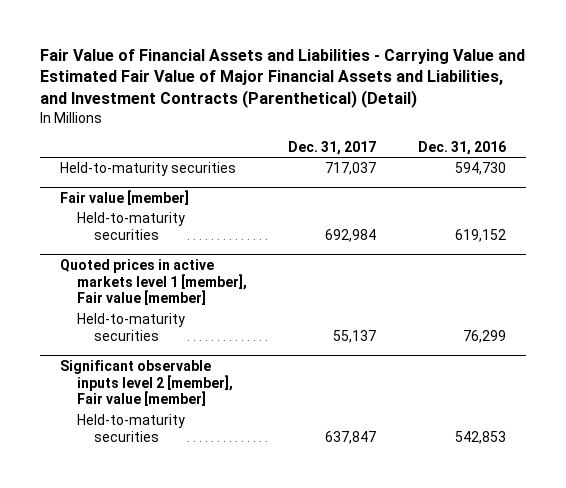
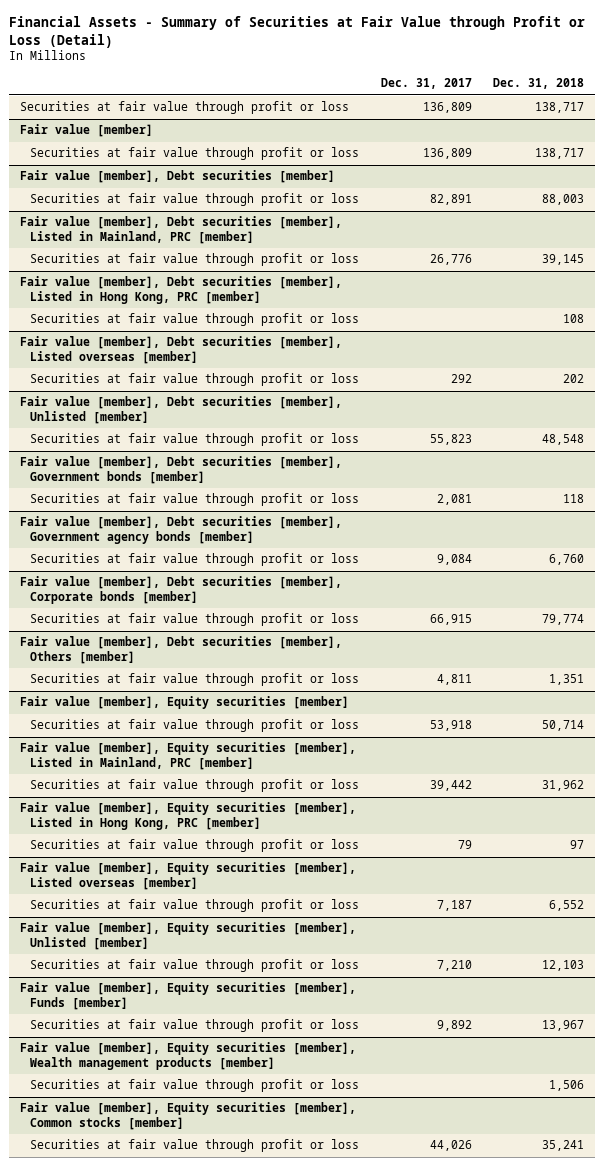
- Fair Value of Financial Assets and Liabilities - Carrying Value and Estimated Fair Value of Major Financial Assets and Liabilities, and Investment Contracts (Parenthetical) (Detail)
+ Financial Assets - Summary of Securities at Fair Value through Profit or Loss (Detail)
- | Dec. 31, 2017 | Dec. 31, 2016
+ | Dec. 31, 2017 | Dec. 31, 2018
- Held-to-maturity securities | 717,037 | 594,730
+ Securities at fair value through profit or loss | 136,809 | 138,717
@ Fair value [member]
- Held-to-maturity securities | 692,984 | 619,152
- Quoted prices in active markets level 1 [member], Fair value [member]
- Held-to-maturity securities | 55,137 | 76,299
- Significant observable inputs level 2 [member], Fair value [member]
- Held-to-maturity securities | 637,847 | 542,853
@ Fair value [member]
+ Securities at fair value through profit or loss | 136,809 | 138,717
+ Fair value [member], Debt securities [member]
+ Securities at fair value through profit or loss | 82,891 | 88,003
+ Fair value [member], Debt securities [member], Listed in Mainland, PRC [member]
+ Securities at fair value through profit or loss | 26,776 | 39,145
+ Fair value [member], Debt securities [member], Listed in Hong Kong, PRC [member]
+ Securities at fair value through profit or loss | | 108
+ Fair value [member], Debt securities [member], Listed overseas [member]
+ Securities at fair value through profit or loss | 292 | 202
+ Fair value [member], Debt securities [member], Unlisted [member]
+ Securities at fair value through profit or loss | 55,823 | 48,548
+ Fair value [member], Debt securities [member], Government bonds [member]
+ Securities at fair value through profit or loss | 2,081 | 118
+ Fair value [member], Debt securities [member], Government agency bonds [member]
+ Securities at fair value through profit or loss | 9,084 | 6,760
+ Fair value [member], Debt securities [member], Corporate bonds [member]
+ Securities at fair value through profit or loss | 66,915 | 79,774
+ Fair value [member], Debt securities [member], Others [member]
+ Securities at fair value through profit or loss | 4,811 | 1,351
+ Fair value [member], Equity securities [member]
+ Securities at fair value through profit or loss | 53,918 | 50,714
+ Fair value [member], Equity securities [member], Listed in Mainland, PRC [member]
+ Securities at fair value through profit or loss | 39,442 | 31,962
+ Fair value [member], Equity securities [member], Listed in Hong Kong, PRC [member]
+ Securities at fair value through profit or loss | 79 | 97
+ Fair value [member], Equity securities [member], Listed overseas [member]
+ Securities at fair value through profit or loss | 7,187 | 6,552
+ Fair value [member], Equity securities [member], Unlisted [member]
+ Securities at fair value through profit or loss | 7,210 | 12,103
+ Fair value [member], Equity securities [member], Funds [member]
+ Securities at fair value through profit or loss | 9,892 | 13,967
+ Fair value [member], Equity securities [member], Wealth management products [member]
+ Securities at fair value through profit or loss | | 1,506
+ Fair value [member], Equity securities [member], Common stocks [member]
+ Securities at fair value through profit or loss | 44,026 | 35,241

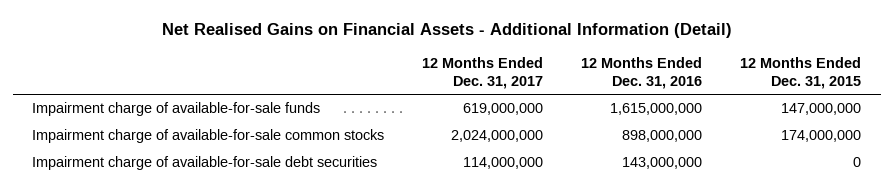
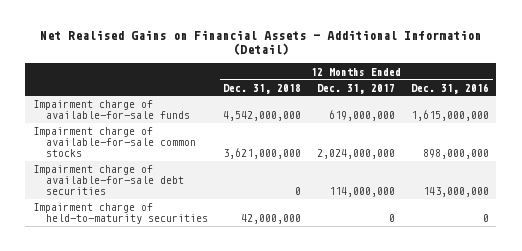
- | 12 Months Ended Dec. 31, 2017 | 12 Months Ended Dec. 31, 2016 | 12 Months Ended Dec. 31, 2015
+ | 12 Months Ended Dec. 31, 2018 | 12 Months Ended Dec. 31, 2017 | 12 Months Ended Dec. 31, 2016
+ Impairment charge of held-to-maturity securities | 42,000,000 | 0 | 0

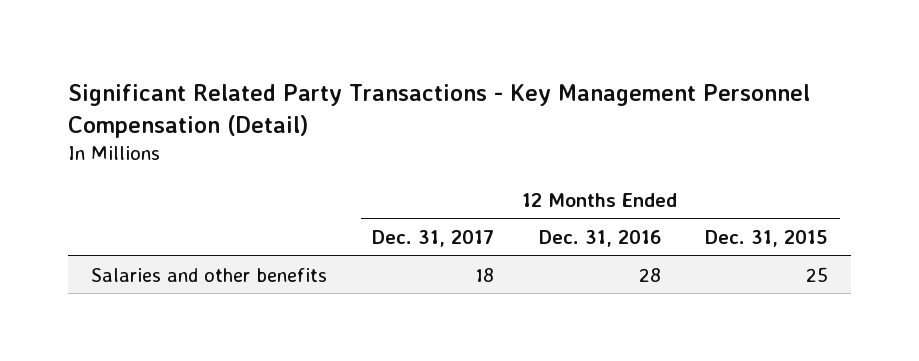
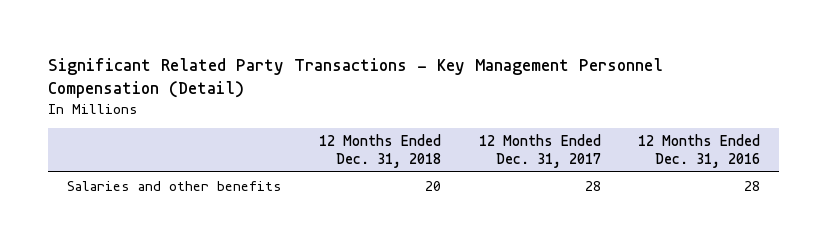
- | 12 Months Ended Dec. 31, 2017 | 12 Months Ended Dec. 31, 2016 | 12 Months Ended Dec. 31, 2015
+ | 12 Months Ended Dec. 31, 2018 | 12 Months Ended Dec. 31, 2017 | 12 Months Ended Dec. 31, 2016
- Salaries and other benefits | 18 | 28 | 25
+ Salaries and other benefits | 20 | 28 | 28

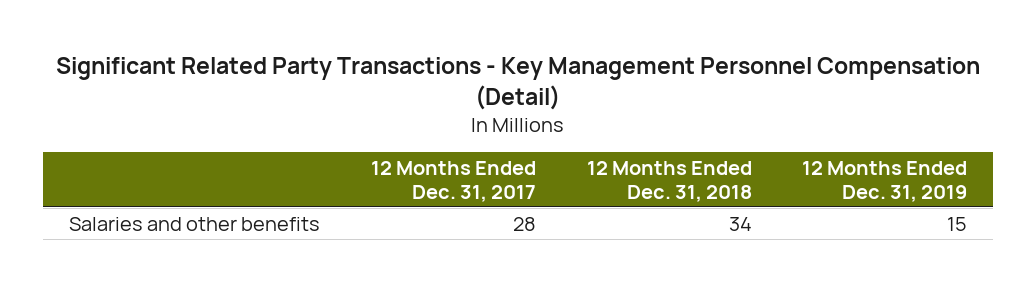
- | 12 Months Ended Dec. 31, 2018 | 12 Months Ended Dec. 31, 2017 | 12 Months Ended Dec. 31, 2016
+ | 12 Months Ended Dec. 31, 2017 | 12 Months Ended Dec. 31, 2018 | 12 Months Ended Dec. 31, 2019
- Salaries and other benefits | 20 | 28 | 28
+ Salaries and other benefits | 28 | 34 | 15

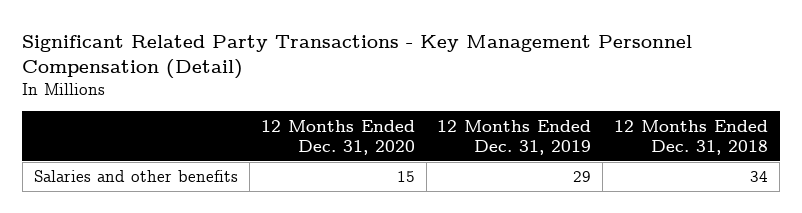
- | 12 Months Ended Dec. 31, 2017 | 12 Months Ended Dec. 31, 2018 | 12 Months Ended Dec. 31, 2019
+ | 12 Months Ended Dec. 31, 2020 | 12 Months Ended Dec. 31, 2019 | 12 Months Ended Dec. 31, 2018
- Salaries and other benefits | 28 | 34 | 15
+ Salaries and other benefits | 15 | 29 | 34

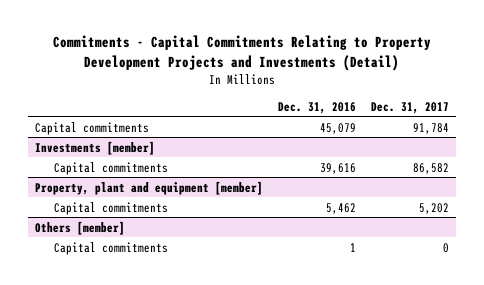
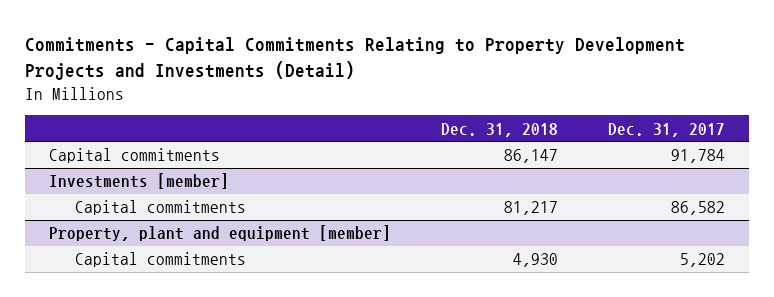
- | Dec. 31, 2016 | Dec. 31, 2017
+ | Dec. 31, 2018 | Dec. 31, 2017
- Others [member]
- Capital commitments | 1 | 0

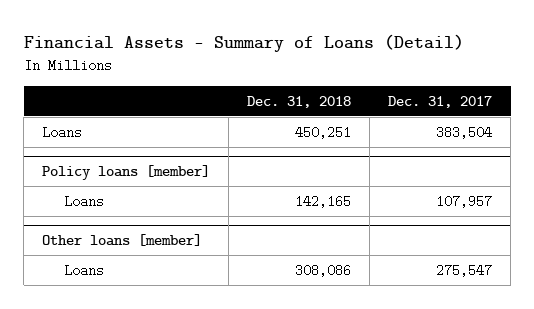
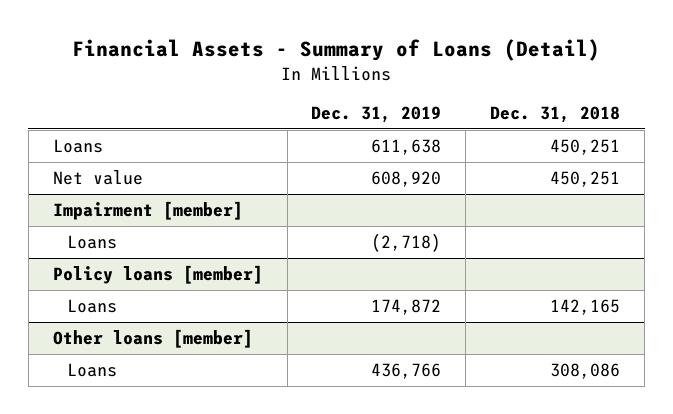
- | Dec. 31, 2018 | Dec. 31, 2017
+ | Dec. 31, 2019 | Dec. 31, 2018
+ Net value | 608,920 | 450,251
+ Impairment [member]
+ Loans | (2,718) |

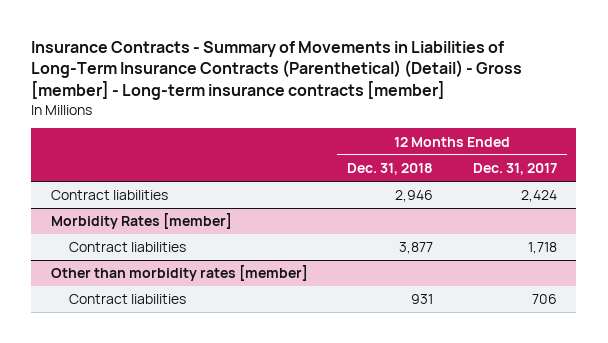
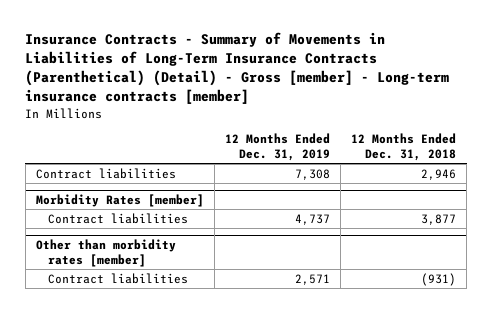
- | 12 Months Ended Dec. 31, 2018 | 12 Months Ended Dec. 31, 2017
+ | 12 Months Ended Dec. 31, 2019 | 12 Months Ended Dec. 31, 2018
@ Other than morbidity rates [member]
- Contract liabilities | 931 | 706
+ Contract liabilities | 2,571 | (931)

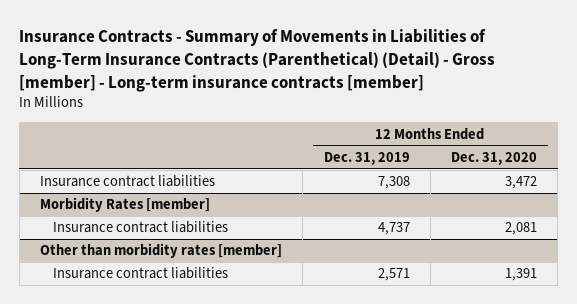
- | 12 Months Ended Dec. 31, 2019 | 12 Months Ended Dec. 31, 2018
+ | 12 Months Ended Dec. 31, 2019 | 12 Months Ended Dec. 31, 2020
- Contract liabilities | 7,308 | 2,946
+ Insurance contract liabilities | 7,308 | 3,472
@ Morbidity Rates [member]
- Contract liabilities | 4,737 | 3,877
+ Insurance contract liabilities | 4,737 | 2,081
@ Other than morbidity rates [member]
- Contract liabilities | 2,571 | (931)
+ Insurance contract liabilities | 2,571 | 1,391

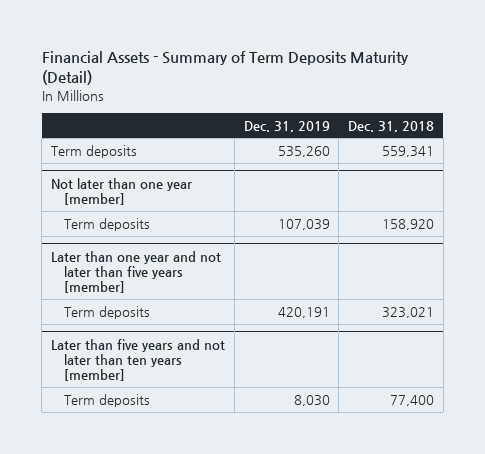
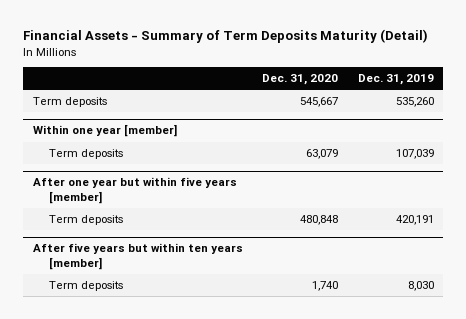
- | Dec. 31, 2019 | Dec. 31, 2018
+ | Dec. 31, 2020 | Dec. 31, 2019
- Not later than one year [member]
+ Within one year [member]
- Later than one year and not later than five years [member]
+ After one year but within five years [member]
- Later than five years and not later than ten years [member]
+ After five years but within ten years [member]

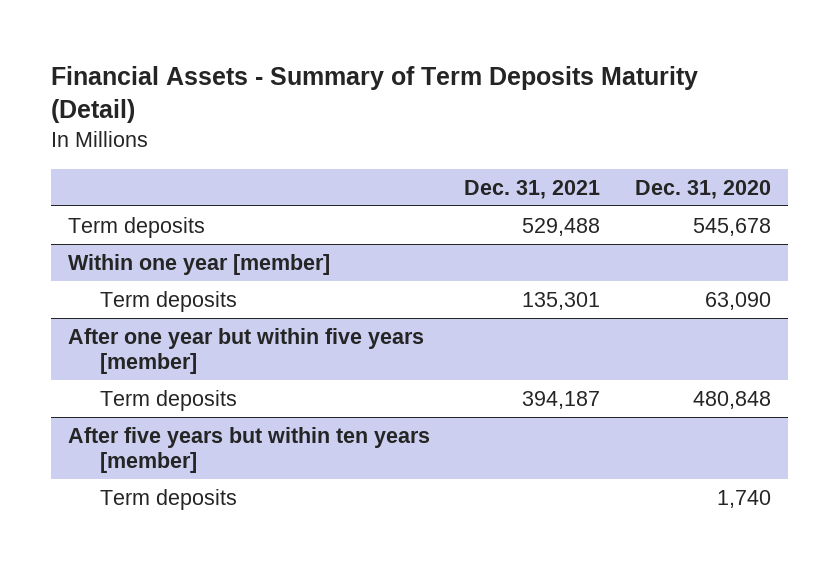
- | Dec. 31, 2020 | Dec. 31, 2019
+ | Dec. 31, 2021 | Dec. 31, 2020
- Term deposits | 545,667 | 535,260
+ Term deposits | 529,488 | 545,678
@ Within one year [member]
- Term deposits | 63,079 | 107,039
+ Term deposits | 135,301 | 63,090

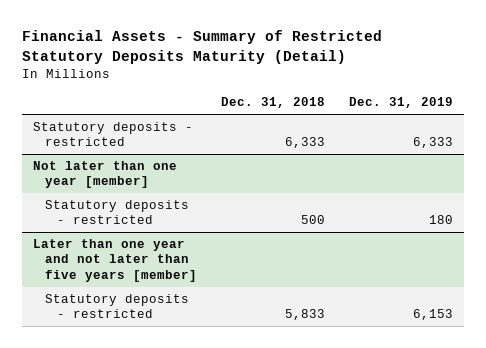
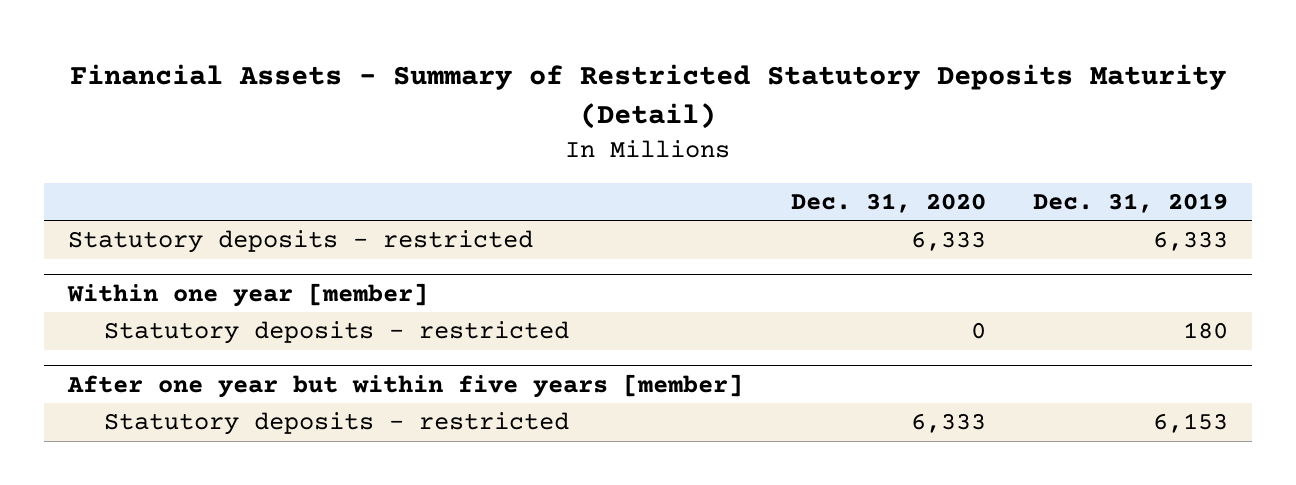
- | Dec. 31, 2018 | Dec. 31, 2019
+ | Dec. 31, 2020 | Dec. 31, 2019
- Not later than one year [member]
+ Within one year [member]
- Later than one year and not later than five years [member]
+ After one year but within five years [member]

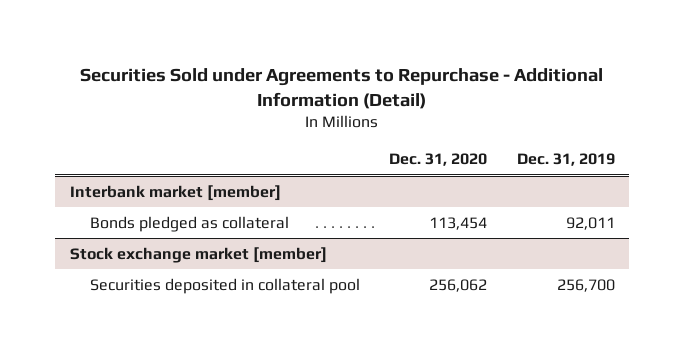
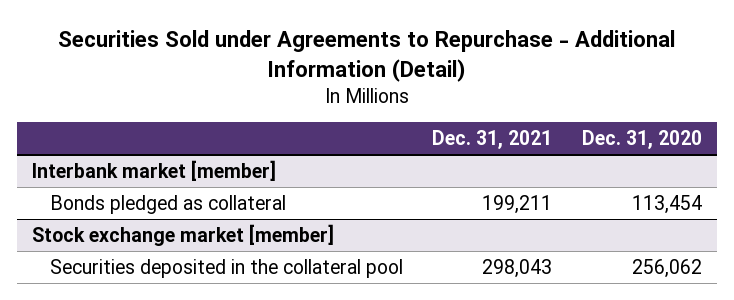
- | Dec. 31, 2020 | Dec. 31, 2019
+ | Dec. 31, 2021 | Dec. 31, 2020
@ Stock exchange market [member]
- Securities deposited in collateral pool | 256,062 | 256,700
+ Securities deposited in the collateral pool | 298,043 | 256,062

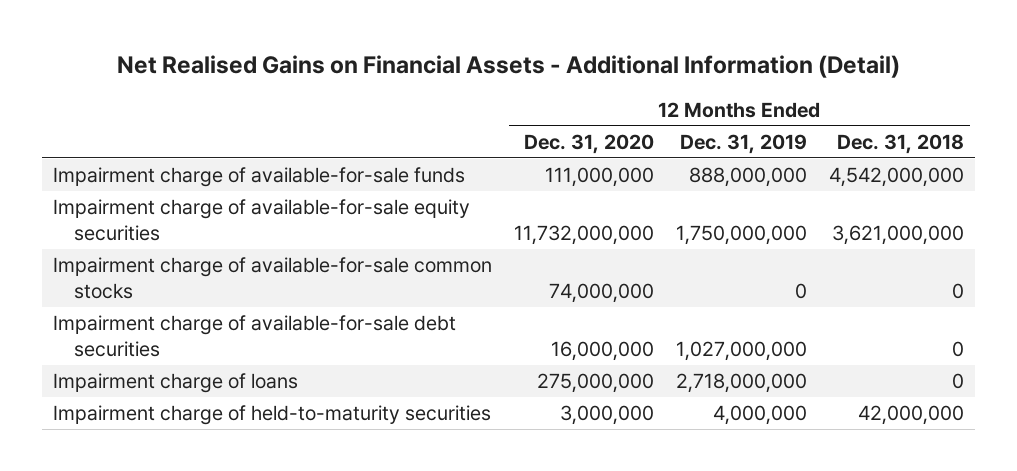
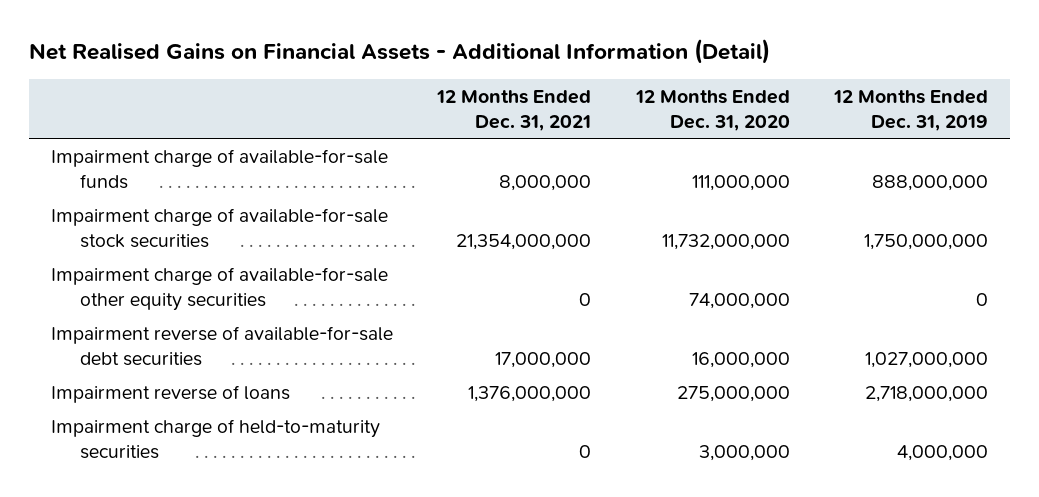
- | 12 Months Ended Dec. 31, 2020 | 12 Months Ended Dec. 31, 2019 | 12 Months Ended Dec. 31, 2018
+ | 12 Months Ended Dec. 31, 2021 | 12 Months Ended Dec. 31, 2020 | 12 Months Ended Dec. 31, 2019
- Impairment charge of available-for-sale equity securities | 11,732,000,000 | 1,750,000,000 | 3,621,000,000
- Impairment charge of available-for-sale common stocks | 74,000,000 | 0 | 0
- Impairment charge of available-for-sale debt securities | 16,000,000 | 1,027,000,000 | 0
- Impairment charge of loans | 275,000,000 | 2,718,000,000 | 0
+ Impairment charge of available-for-sale stock securities | 21,354,000,000 | 11,732,000,000 | 1,750,000,000
+ Impairment charge of available-for-sale other equity securities | 0 | 74,000,000 | 0
+ Impairment reverse of available-for-sale debt securities | 17,000,000 | 16,000,000 | 1,027,000,000
+ Impairment reverse of loans | 1,376,000,000 | 275,000,000 | 2,718,000,000

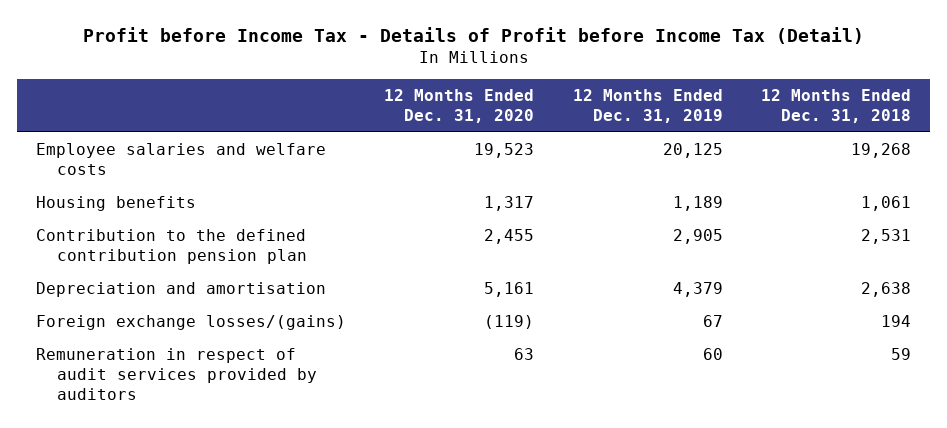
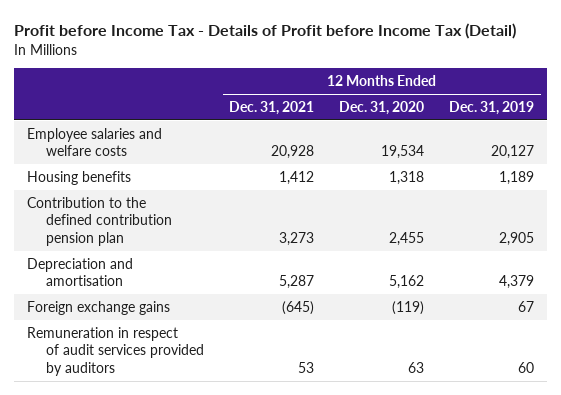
- | 12 Months Ended Dec. 31, 2020 | 12 Months Ended Dec. 31, 2019 | 12 Months Ended Dec. 31, 2018
+ | 12 Months Ended Dec. 31, 2021 | 12 Months Ended Dec. 31, 2020 | 12 Months Ended Dec. 31, 2019
- Employee salaries and welfare costs | 19,523 | 20,125 | 19,268
- Housing benefits | 1,317 | 1,189 | 1,061
+ Employee salaries and welfare costs | 20,928 | 19,534 | 20,127
+ Housing benefits | 1,412 | 1,318 | 1,189
- Depreciation and amortisation | 5,161 | 4,379 | 2,638
- Foreign exchange losses/(gains) | (119) | 67 | 194
+ Depreciation and amortisation | 5,287 | 5,162 | 4,379
+ Foreign exchange gains | (645) | (119) | 67

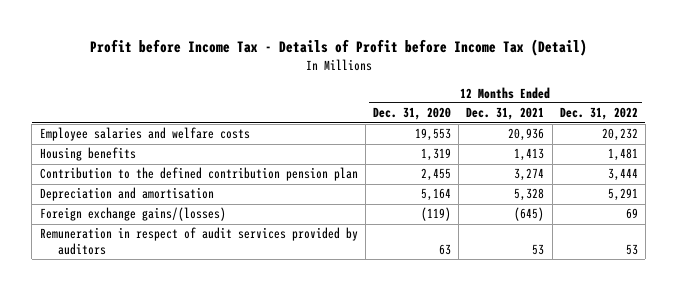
- | 12 Months Ended Dec. 31, 2021 | 12 Months Ended Dec. 31, 2020 | 12 Months Ended Dec. 31, 2019
+ | 12 Months Ended Dec. 31, 2020 | 12 Months Ended Dec. 31, 2021 | 12 Months Ended Dec. 31, 2022
- Employee salaries and welfare costs | 20,928 | 19,534 | 20,127
- Housing benefits | 1,412 | 1,318 | 1,189
- Contribution to the defined contribution pension plan | 3,273 | 2,455 | 2,905
- Depreciation and amortisation | 5,287 | 5,162 | 4,379
- Foreign exchange gains | (645) | (119) | 67
+ Employee salaries and welfare costs | 19,553 | 20,936 | 20,232
+ Housing benefits | 1,319 | 1,413 | 1,481
+ Contribution to the defined contribution pension plan | 2,455 | 3,274 | 3,444
+ Depreciation and amortisation | 5,164 | 5,328 | 5,291
+ Foreign exchange gains/(losses) | (119) | (645) | 69

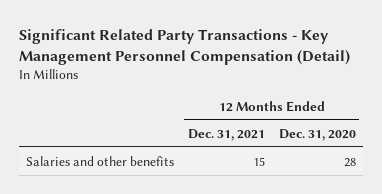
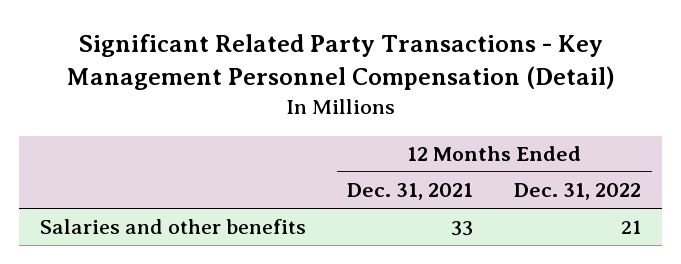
- | 12 Months Ended Dec. 31, 2021 | 12 Months Ended Dec. 31, 2020
+ | 12 Months Ended Dec. 31, 2021 | 12 Months Ended Dec. 31, 2022
- Salaries and other benefits | 15 | 28
+ Salaries and other benefits | 33 | 21

